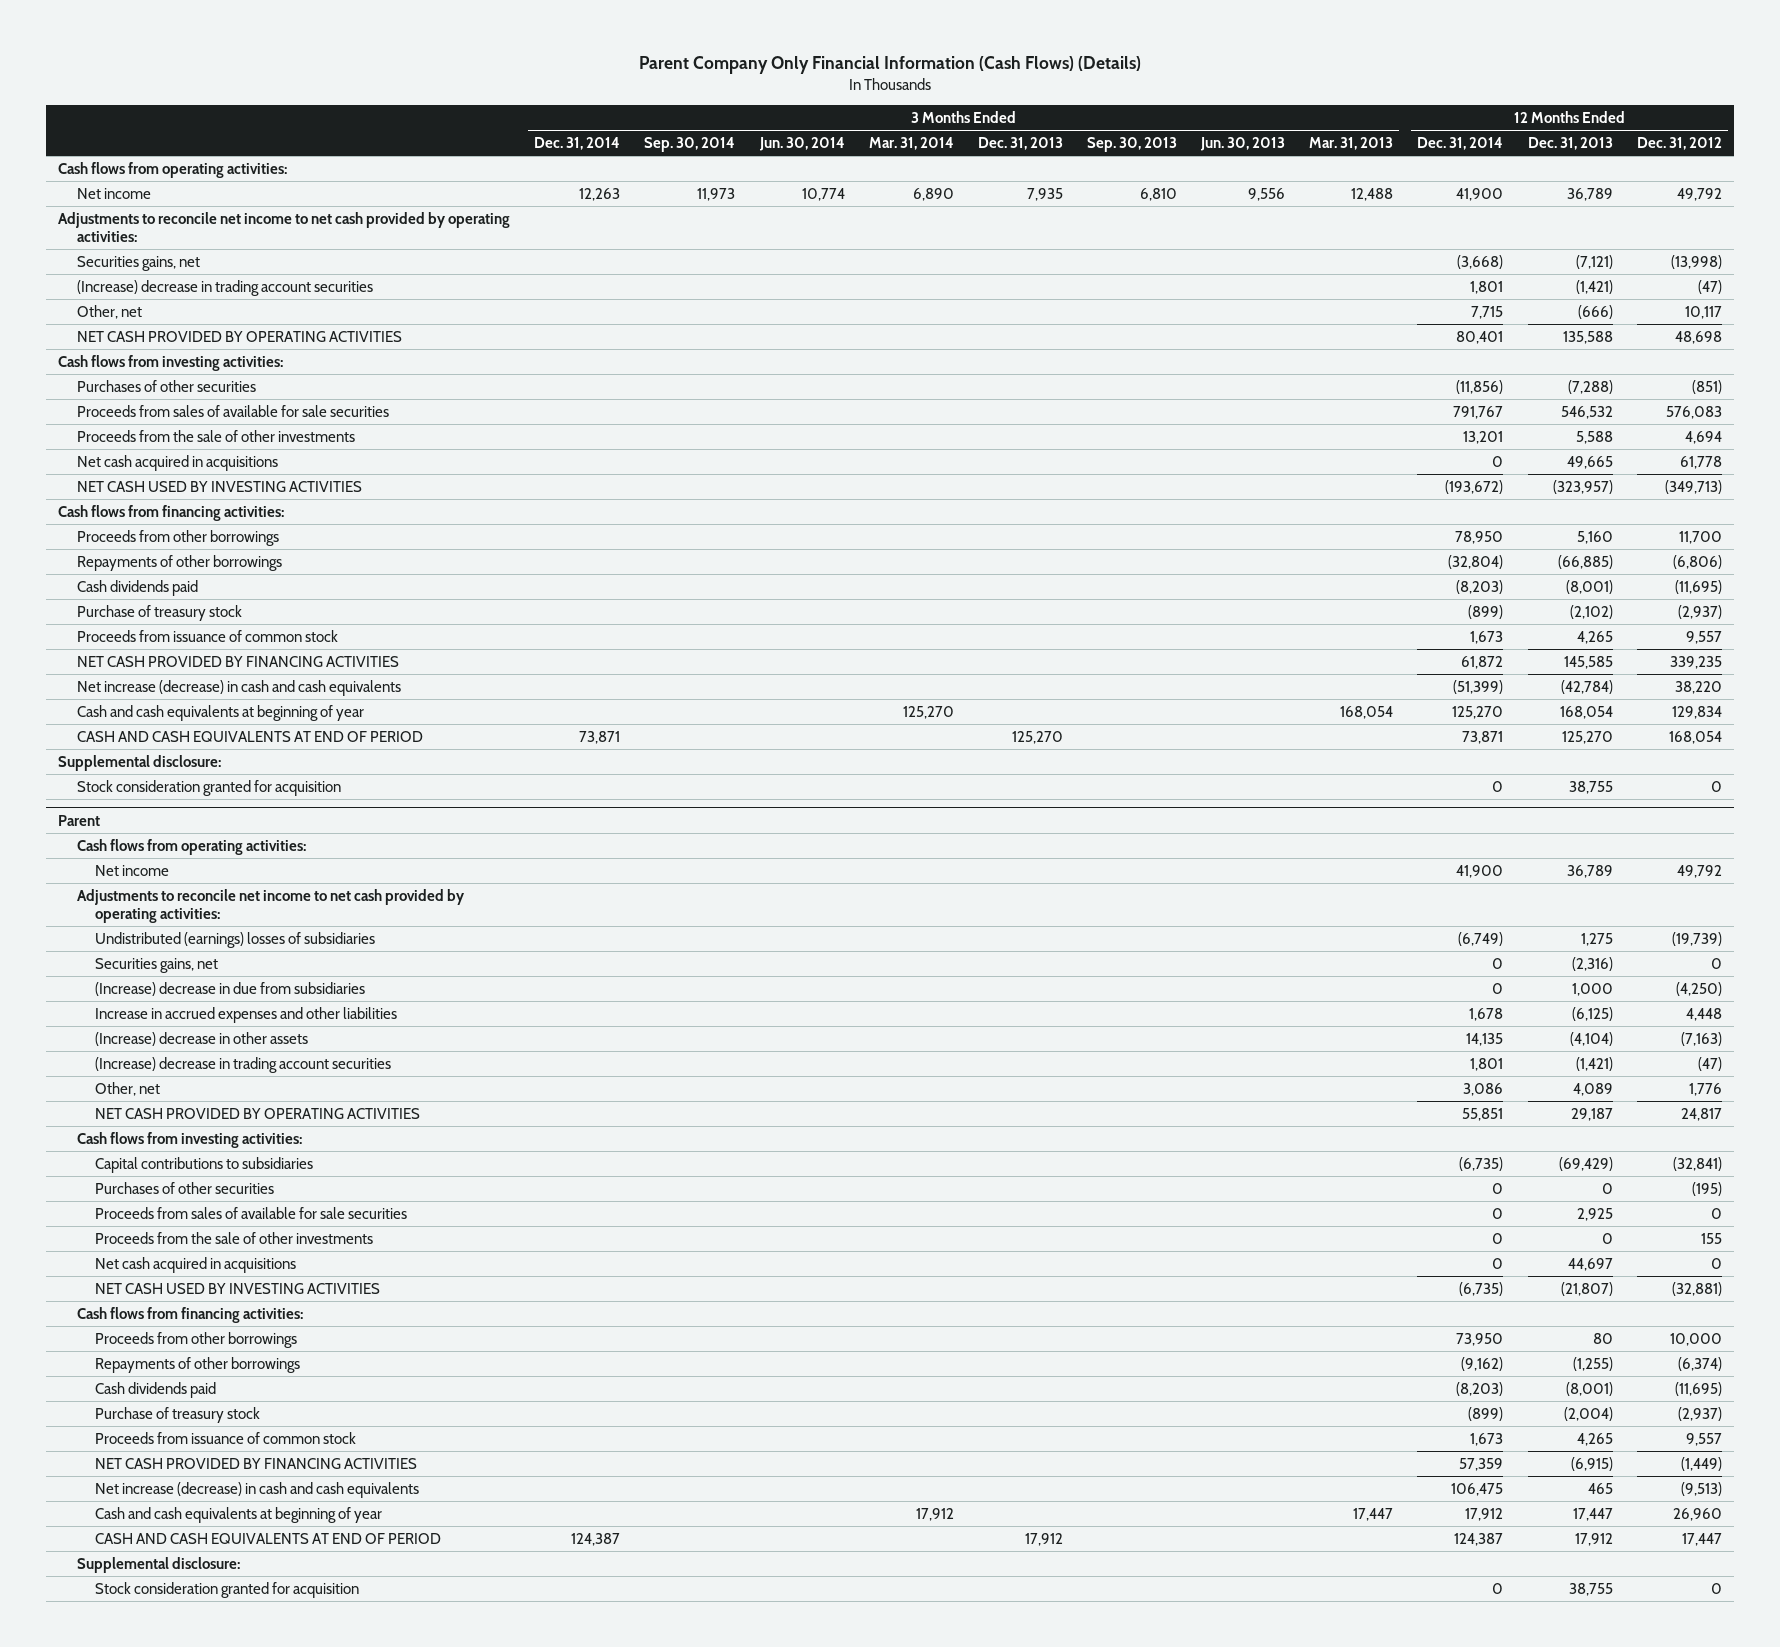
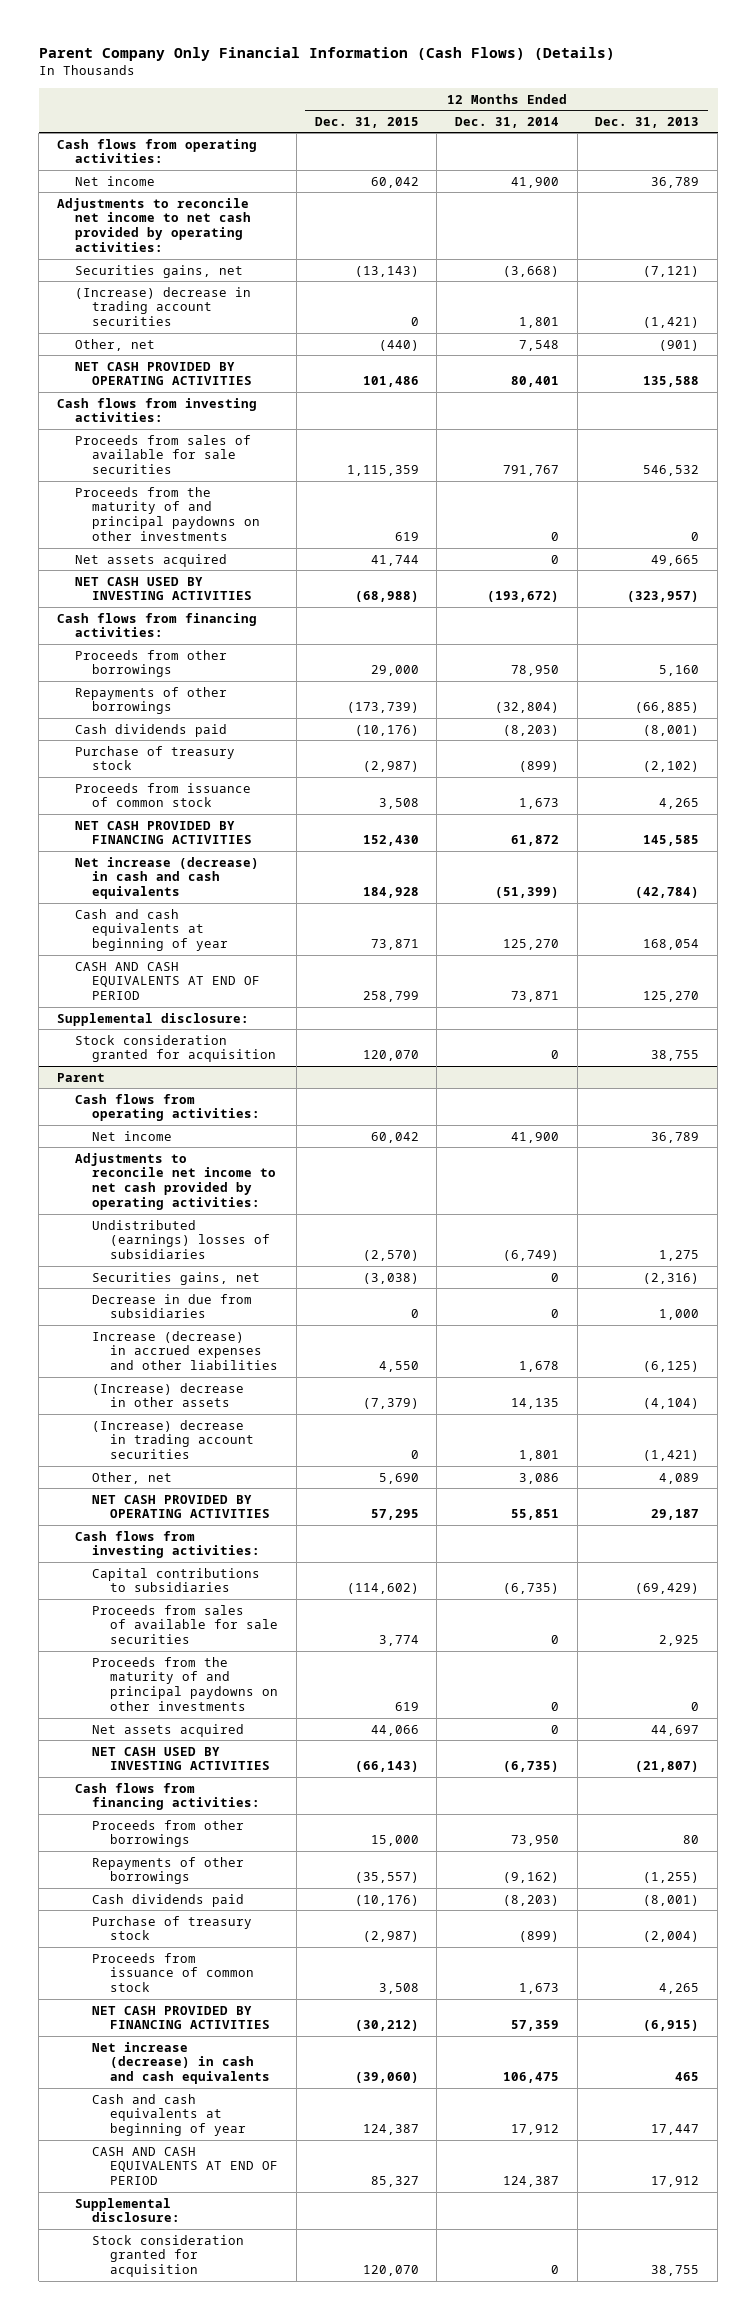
- | 3 Months Ended Dec. 31, 2014 | 3 Months Ended Sep. 30, 2014 | 3 Months Ended Jun. 30, 2014 | 3 Months Ended Mar. 31, 2014 | 3 Months Ended Dec. 31, 2013 | 3 Months Ended Sep. 30, 2013 | 3 Months Ended Jun. 30, 2013 | 3 Months Ended Mar. 31, 2013 | 12 Months Ended Dec. 31, 2014 | 12 Months Ended Dec. 31, 2013 | 12 Months Ended Dec. 31, 2012
+ | 12 Months Ended Dec. 31, 2015 | 12 Months Ended Dec. 31, 2014 | 12 Months Ended Dec. 31, 2013
- Other, net | | | | | | | | | 7,715 | (666) | 10,117
+ Other, net | (440) | 7,548 | (901)
- Purchases of other securities | | | | | | | | | (11,856) | (7,288) | (851)
- Proceeds from the sale of other investments | | | | | | | | | 13,201 | 5,588 | 4,694
- Net cash acquired in acquisitions | | | | | | | | | 0 | 49,665 | 61,778
+ Proceeds from the maturity of and principal paydowns on other investments | 619 | 0 | 0
+ Net assets acquired | 41,744 | 0 | 49,665
@ Parent
- (Increase) decrease in due from subsidiaries | | | | | | | | | 0 | 1,000 | (4,250)
- Increase in accrued expenses and other liabilities | | | | | | | | | 1,678 | (6,125) | 4,448
+ Decrease in due from subsidiaries | 0 | 0 | 1,000
+ Increase (decrease) in accrued expenses and other liabilities | 4,550 | 1,678 | (6,125)
- Purchases of other securities | | | | | | | | | 0 | 0 | (195)
- Proceeds from the sale of other investments | | | | | | | | | 0 | 0 | 155
- Net cash acquired in acquisitions | | | | | | | | | 0 | 44,697 | 0
+ Proceeds from the maturity of and principal paydowns on other investments | 619 | 0 | 0
+ Net assets acquired | 44,066 | 0 | 44,697

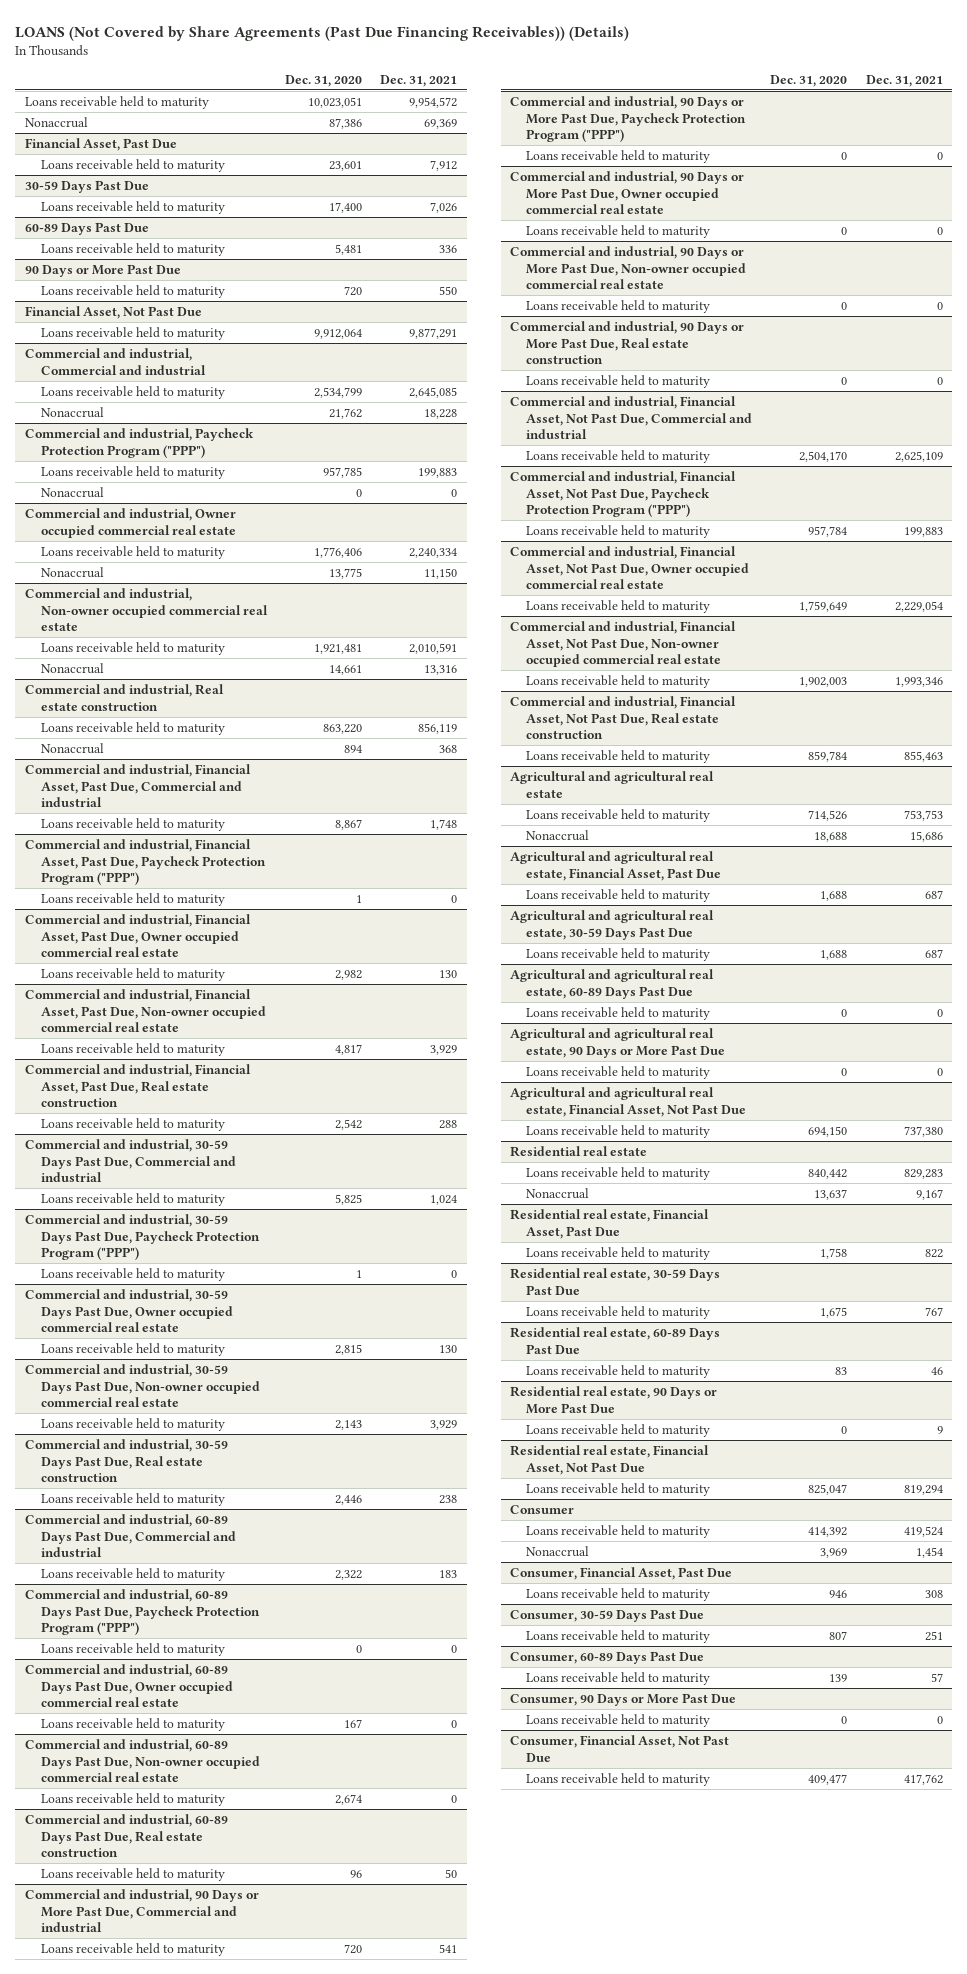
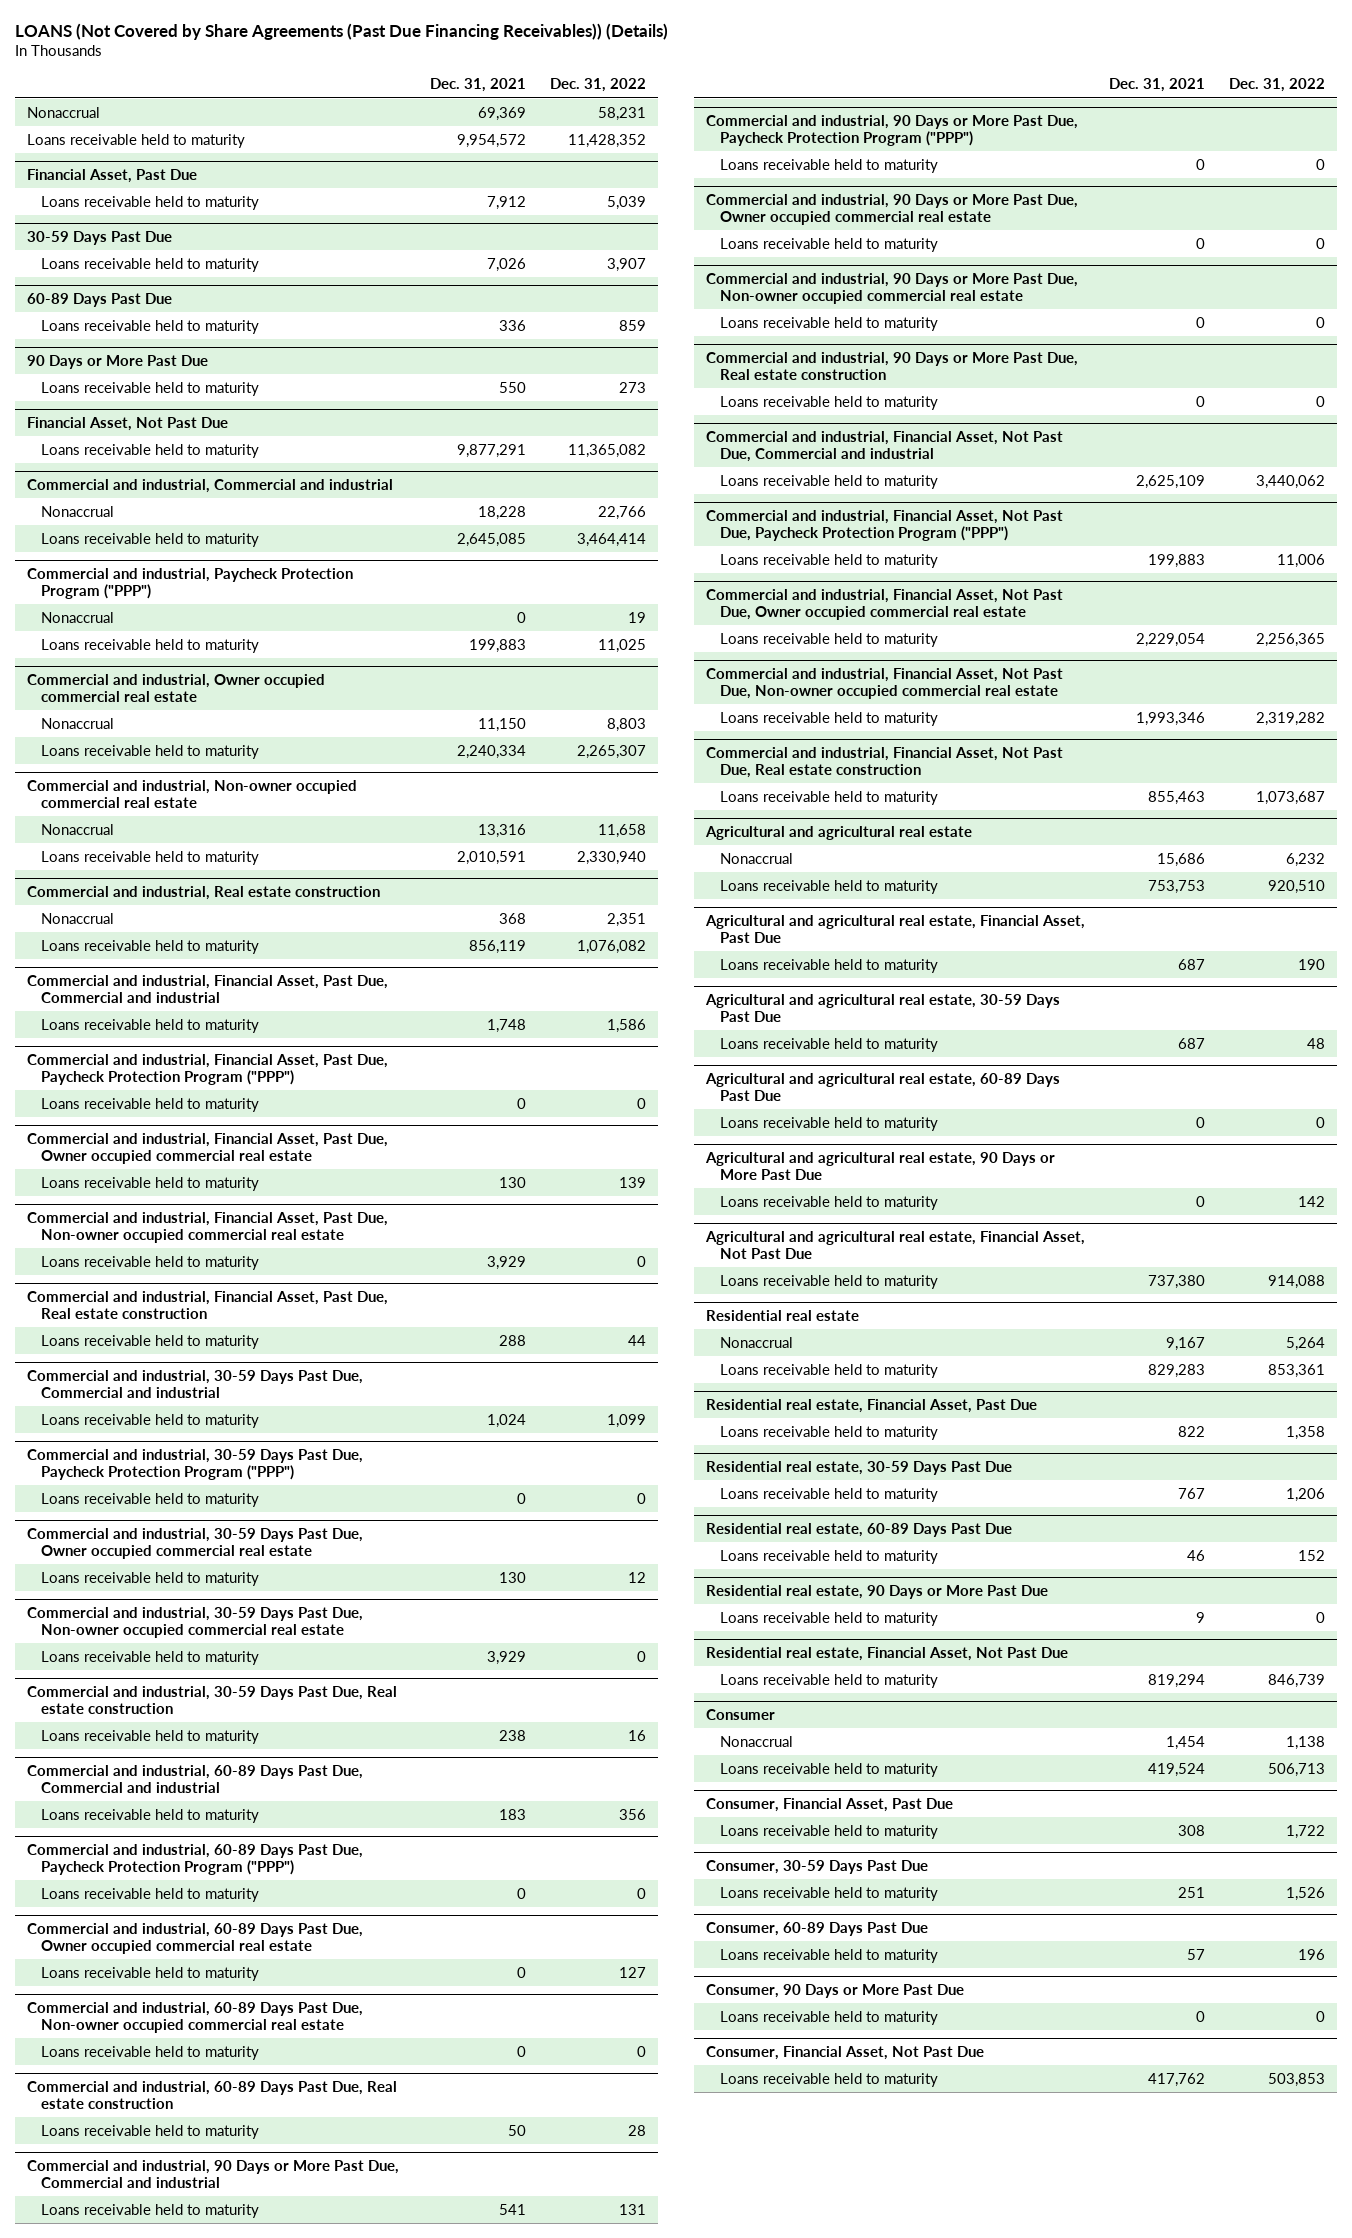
- | Dec. 31, 2020 | Dec. 31, 2021
+ | Dec. 31, 2021 | Dec. 31, 2022
moved down: Loans receivable held to maturity | 9,954,572 | 11,428,352
@ Commercial and industrial, Commercial and industrial
moved down: Loans receivable held to maturity | 2,645,085 | 3,464,414
@ Commercial and industrial, Paycheck Protection Program ("PPP")
moved down: Loans receivable held to maturity | 199,883 | 11,025
@ Commercial and industrial, Owner occupied commercial real estate
moved down: Loans receivable held to maturity | 2,240,334 | 2,265,307
@ Commercial and industrial, Non-owner occupied commercial real estate
moved down: Loans receivable held to maturity | 2,010,591 | 2,330,940
@ Commercial and industrial, Real estate construction
moved down: Loans receivable held to maturity | 856,119 | 1,076,082
@ Agricultural and agricultural real estate
moved down: Loans receivable held to maturity | 753,753 | 920,510
@ Residential real estate
moved down: Loans receivable held to maturity | 829,283 | 853,361
@ Consumer
moved down: Loans receivable held to maturity | 419,524 | 506,713

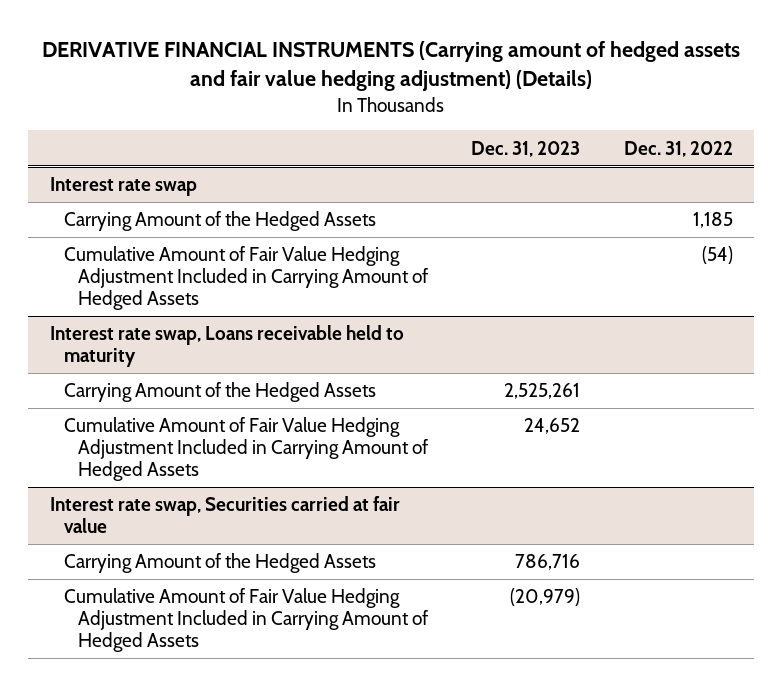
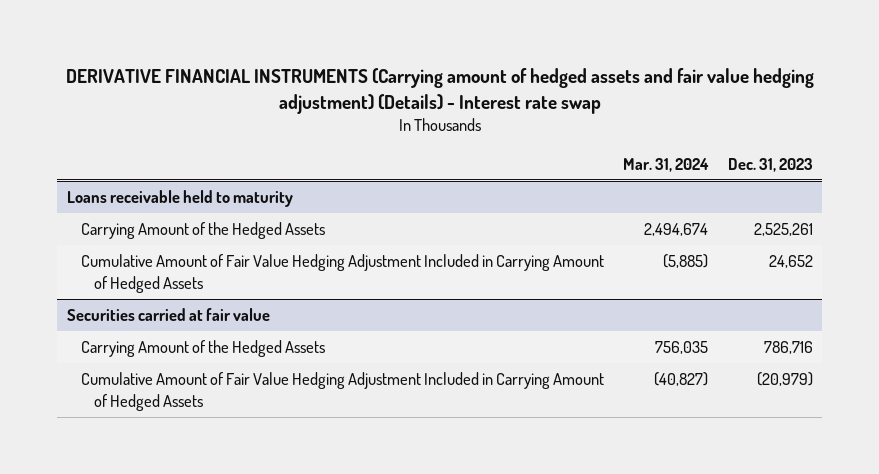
- DERIVATIVE FINANCIAL INSTRUMENTS (Carrying amount of hedged assets and fair value hedging adjustment) (Details)
+ DERIVATIVE FINANCIAL INSTRUMENTS (Carrying amount of hedged assets and fair value hedging adjustment) (Details) - Interest rate swap
- | Dec. 31, 2023 | Dec. 31, 2022
+ | Mar. 31, 2024 | Dec. 31, 2023
- Interest rate swap
- Carrying Amount of the Hedged Assets | | 1,185
- Cumulative Amount of Fair Value Hedging Adjustment Included in Carrying Amount of Hedged Assets | | (54)
- Interest rate swap, Loans receivable held to maturity
+ Loans receivable held to maturity
- Interest rate swap, Securities carried at fair value
+ Securities carried at fair value

